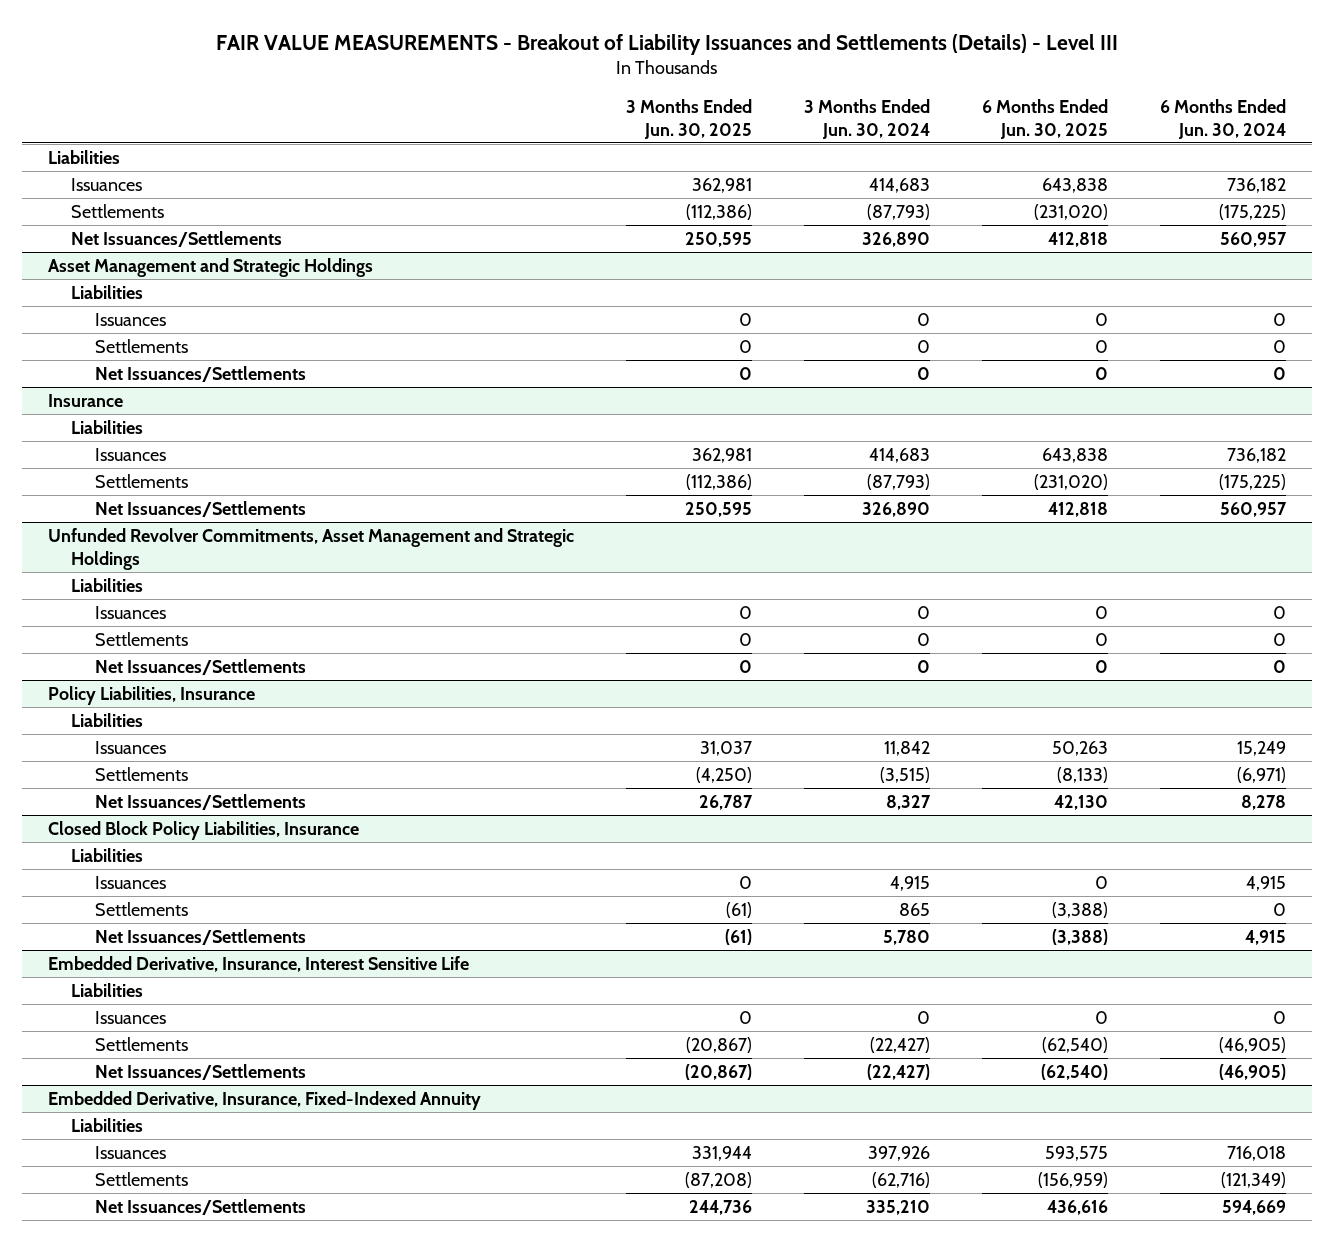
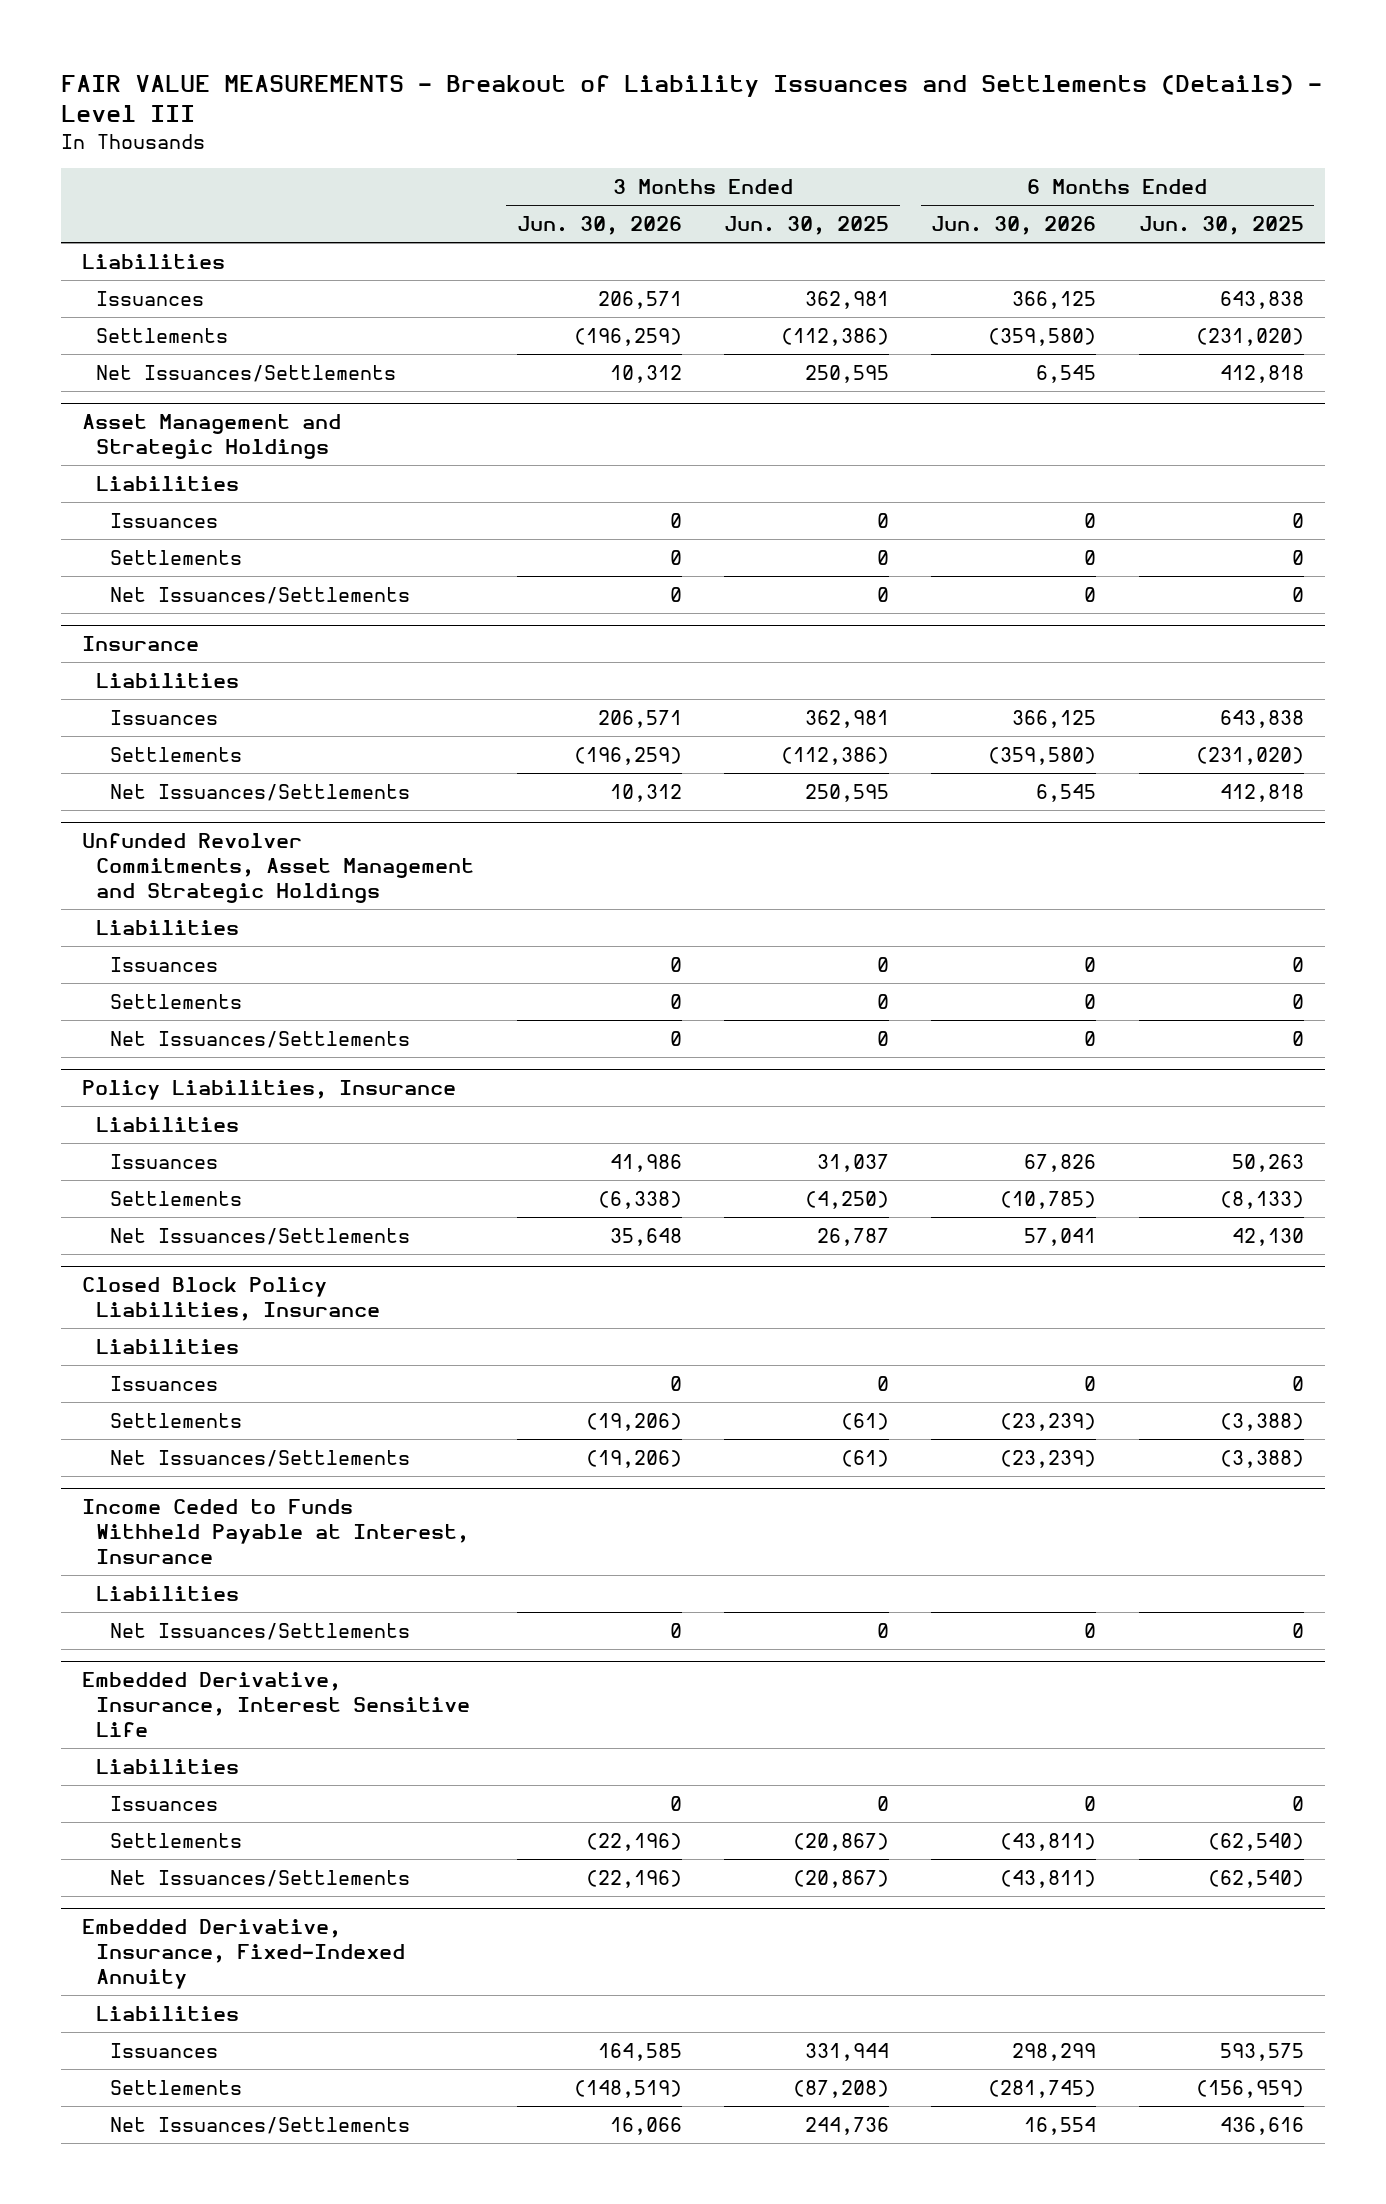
- | 3 Months Ended Jun. 30, 2025 | 3 Months Ended Jun. 30, 2024 | 6 Months Ended Jun. 30, 2025 | 6 Months Ended Jun. 30, 2024
+ | 3 Months Ended Jun. 30, 2026 | 3 Months Ended Jun. 30, 2025 | 6 Months Ended Jun. 30, 2026 | 6 Months Ended Jun. 30, 2025
+ Income Ceded to Funds Withheld Payable at Interest, Insurance
+ Liabilities
+ Net Issuances/Settlements | 0 | 0 | 0 | 0

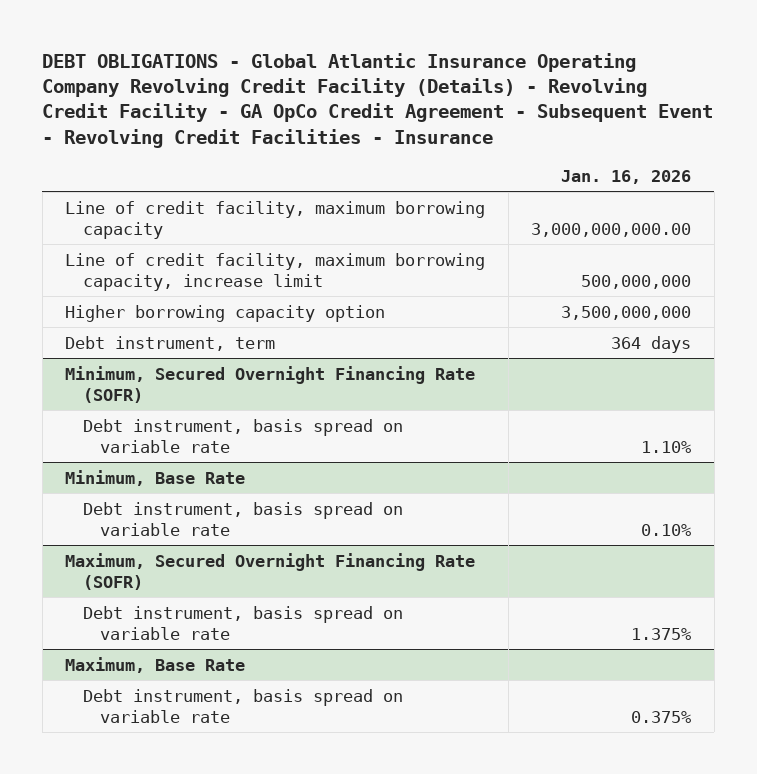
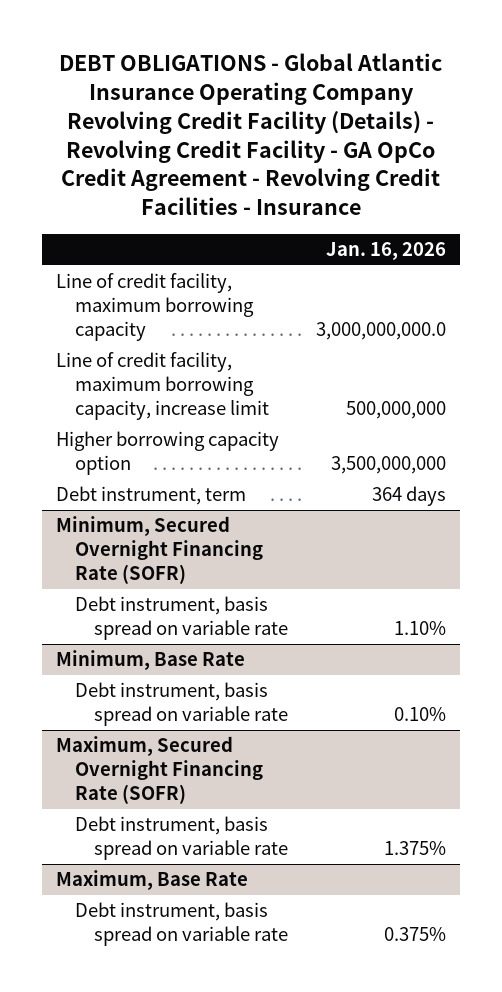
- DEBT OBLIGATIONS - Global Atlantic Insurance Operating Company Revolving Credit Facility (Details) - Revolving Credit Facility - GA OpCo Credit Agreement - Subsequent Event - Revolving Credit Facilities - Insurance
+ DEBT OBLIGATIONS - Global Atlantic Insurance Operating Company Revolving Credit Facility (Details) - Revolving Credit Facility - GA OpCo Credit Agreement - Revolving Credit Facilities - Insurance
- Line of credit facility, maximum borrowing capacity | 3,000,000,000.00
+ Line of credit facility, maximum borrowing capacity | 3,000,000,000.0

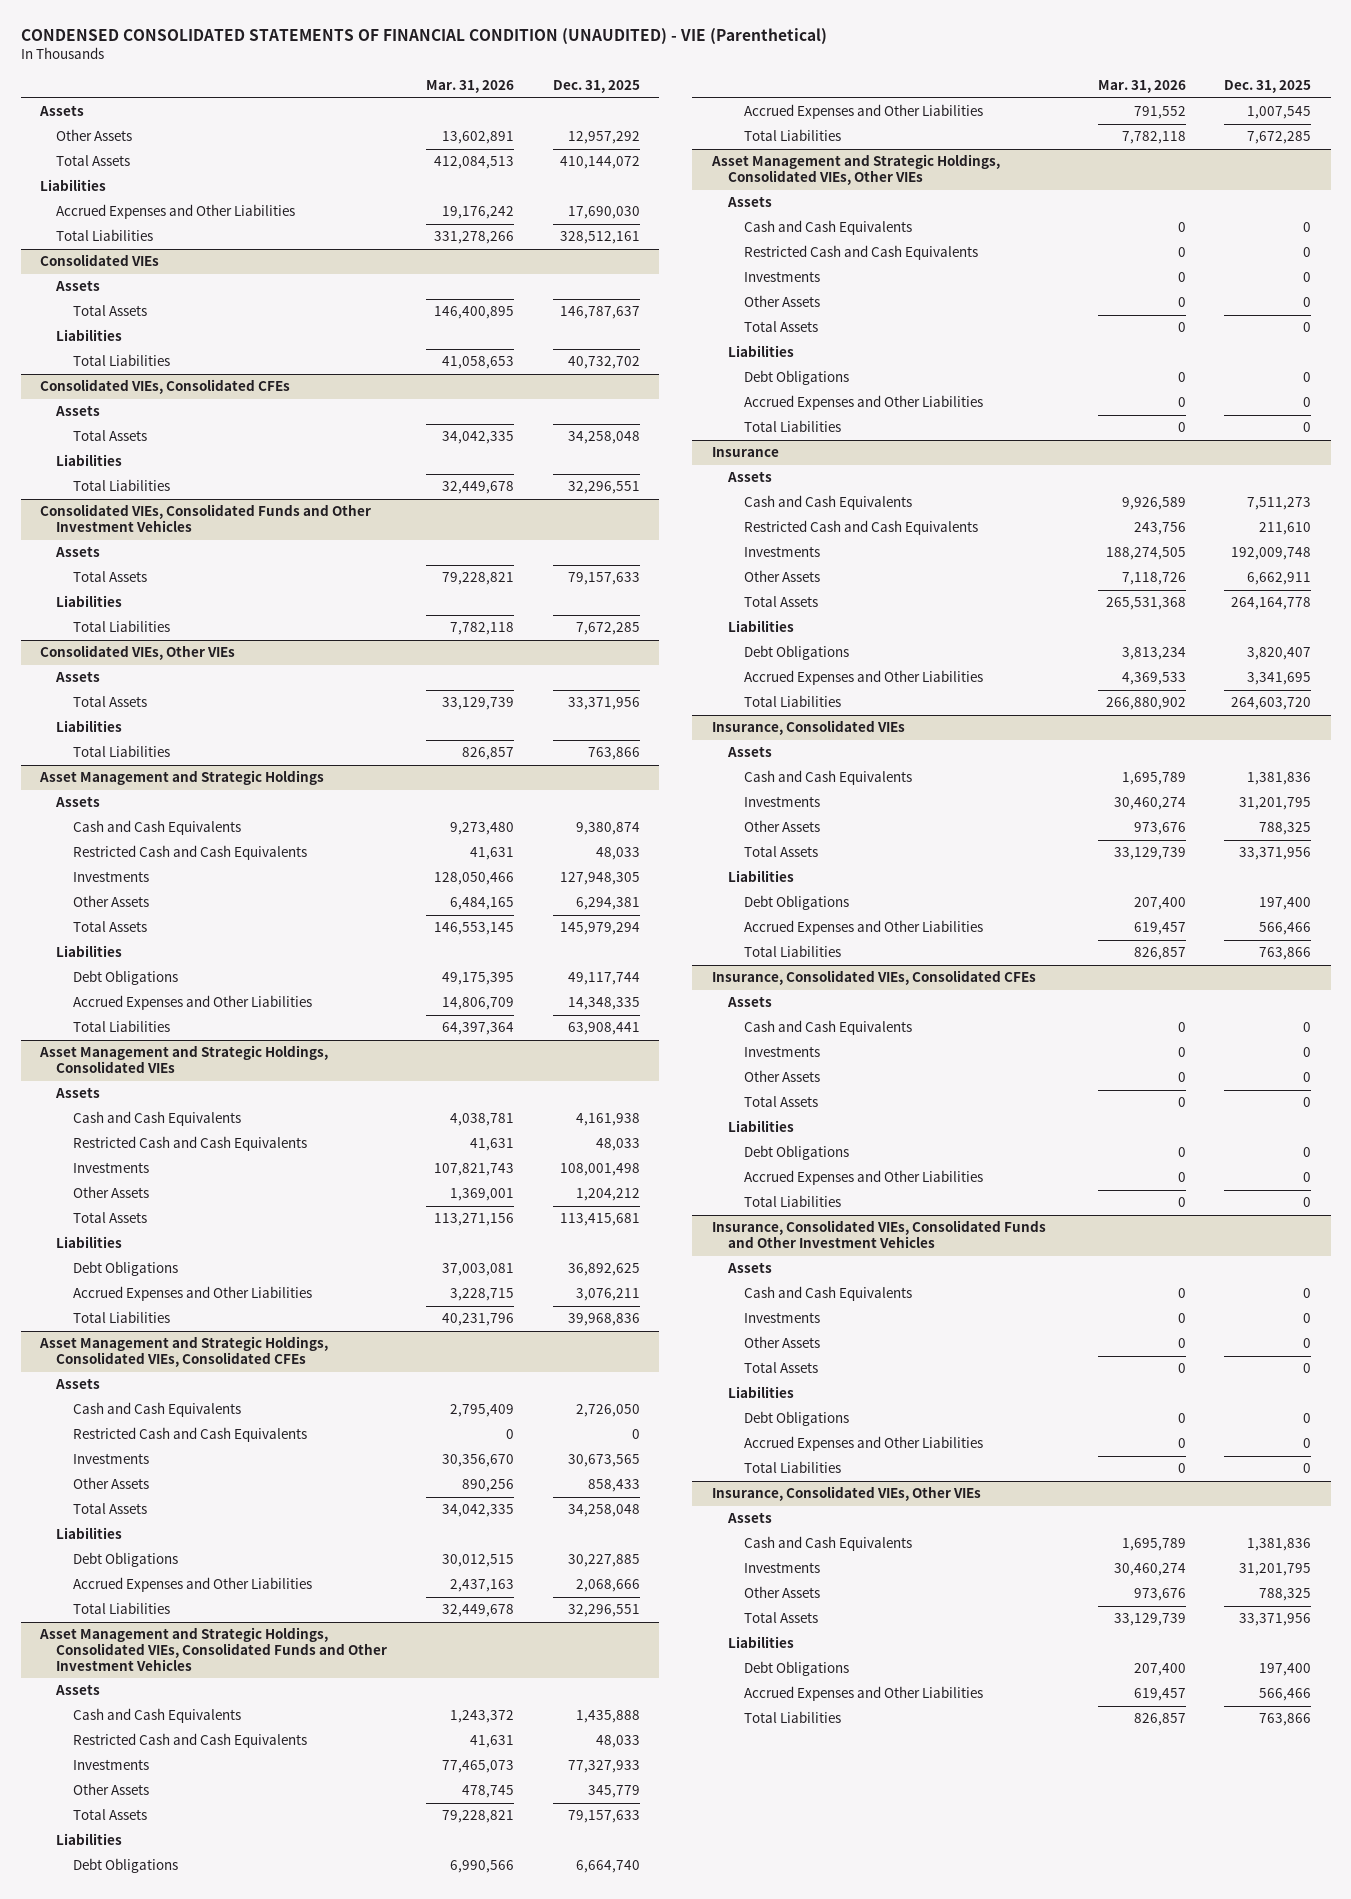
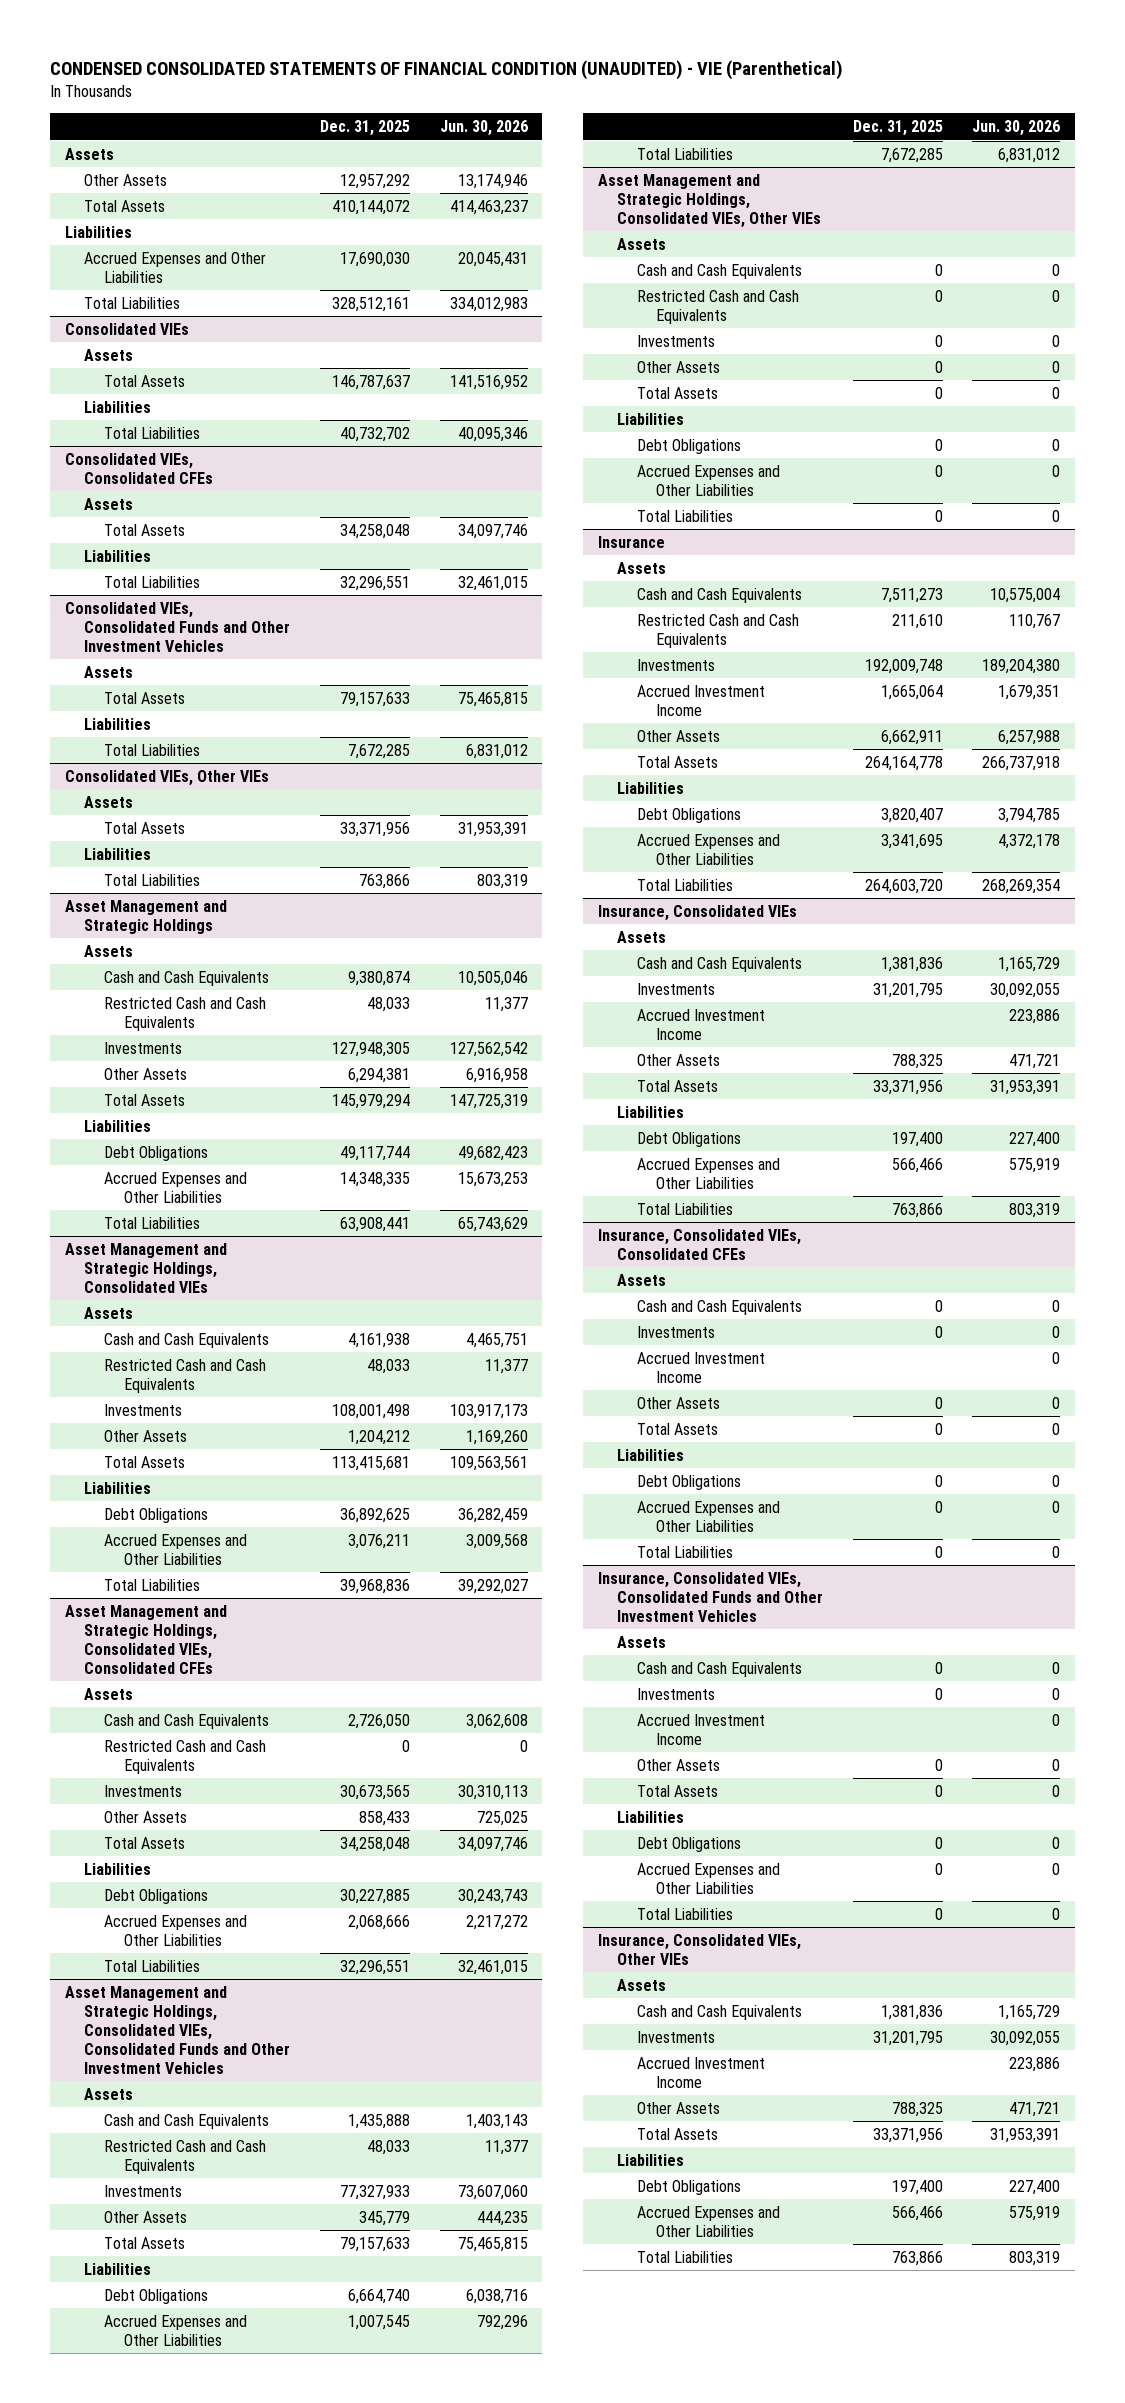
- | Mar. 31, 2026 | Dec. 31, 2025
+ | Dec. 31, 2025 | Jun. 30, 2026
@ Insurance
+ Accrued Investment Income | 1,665,064 | 1,679,351
@ Insurance, Consolidated VIEs
+ Accrued Investment Income | | 223,886
@ Insurance, Consolidated VIEs, Consolidated CFEs
+ Accrued Investment Income | | 0
@ Insurance, Consolidated VIEs, Consolidated Funds and Other Investment Vehicles
+ Accrued Investment Income | | 0
@ Insurance, Consolidated VIEs, Other VIEs
+ Accrued Investment Income | | 223,886

